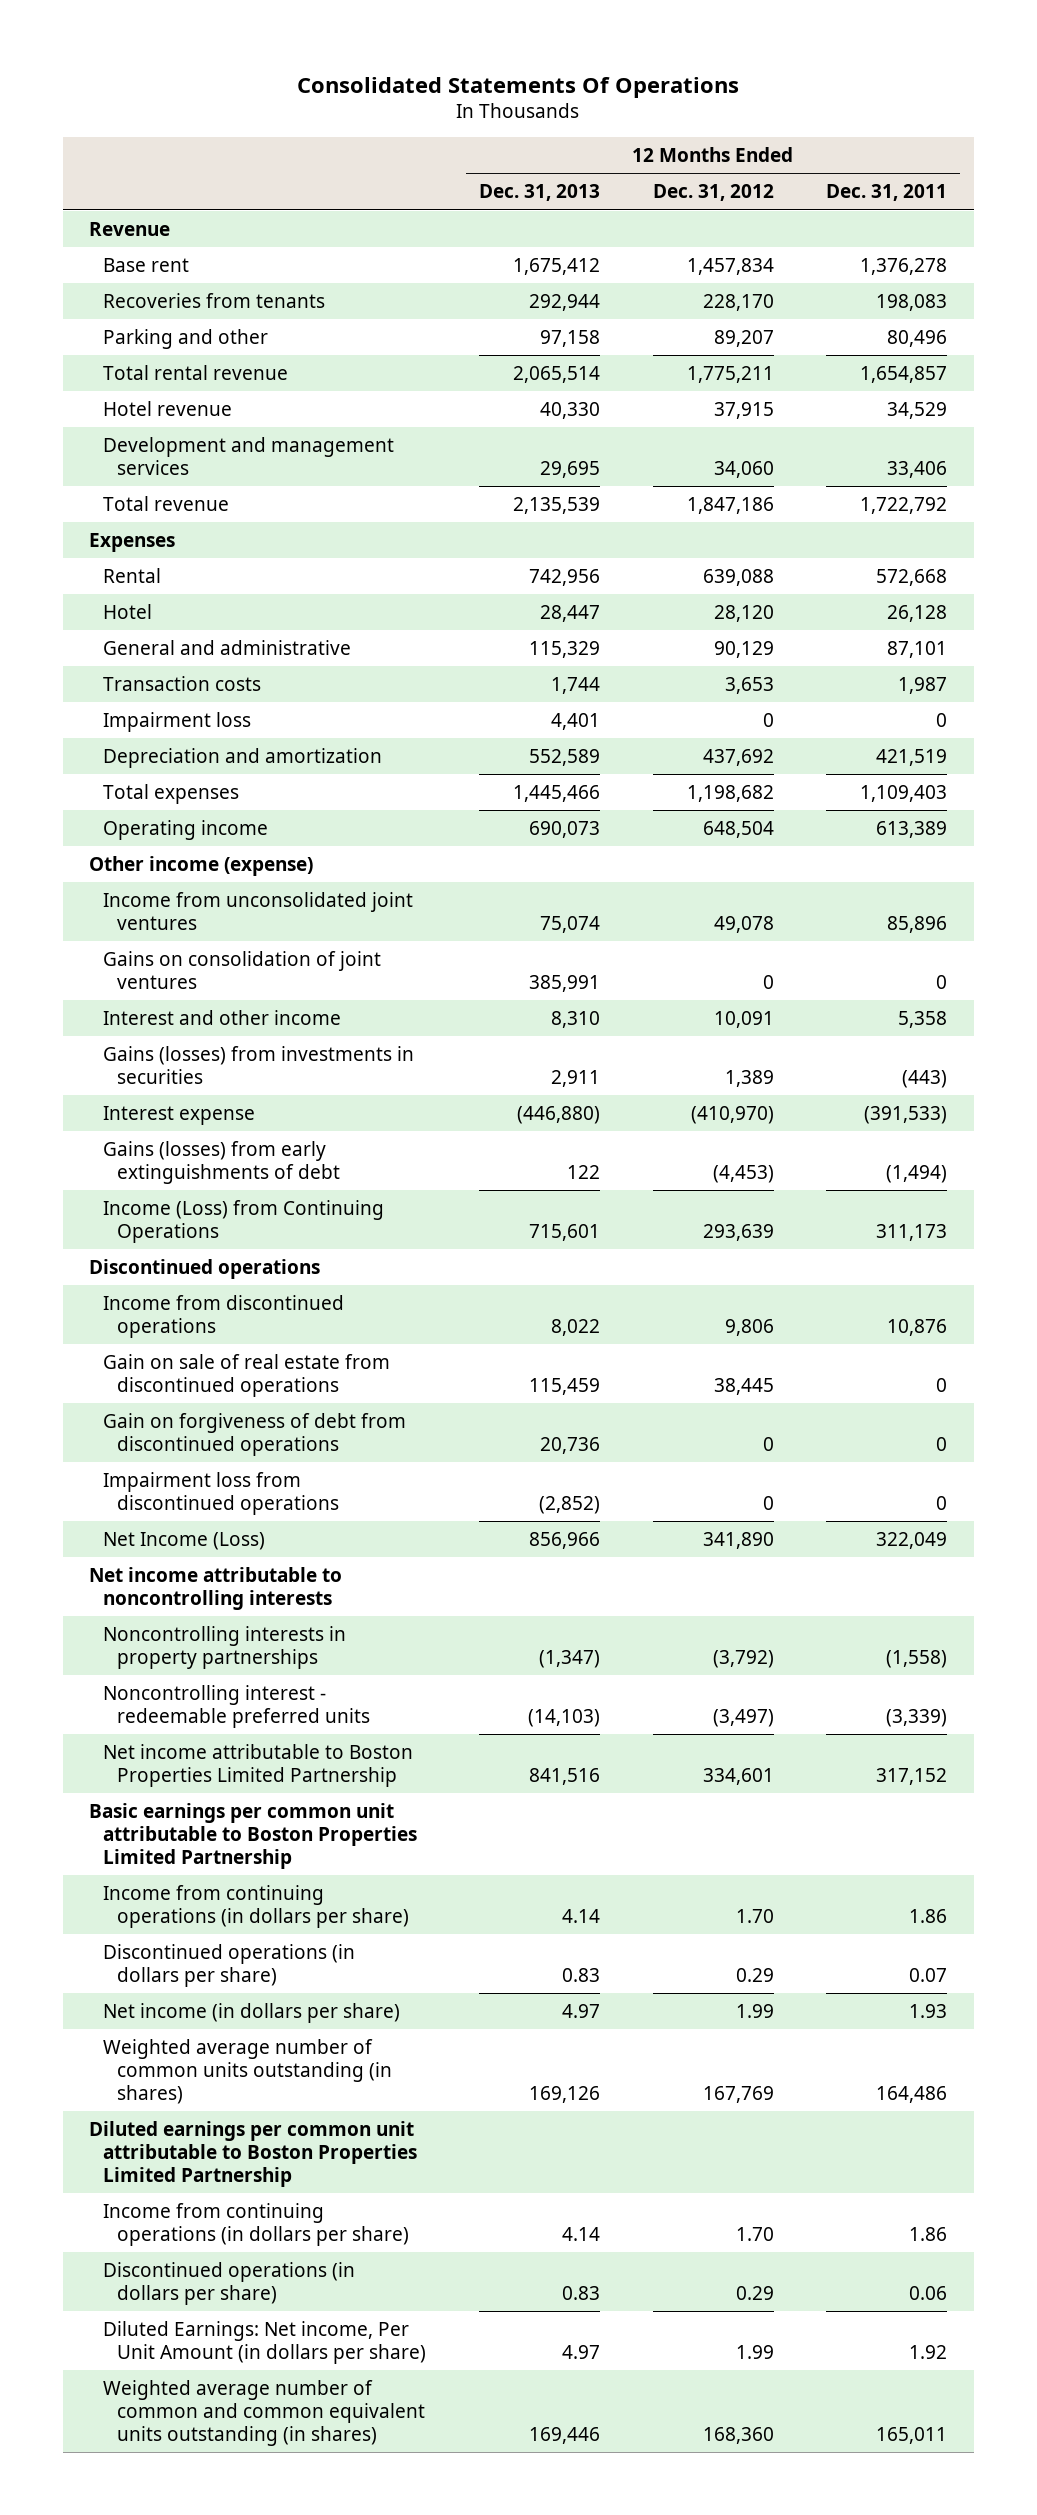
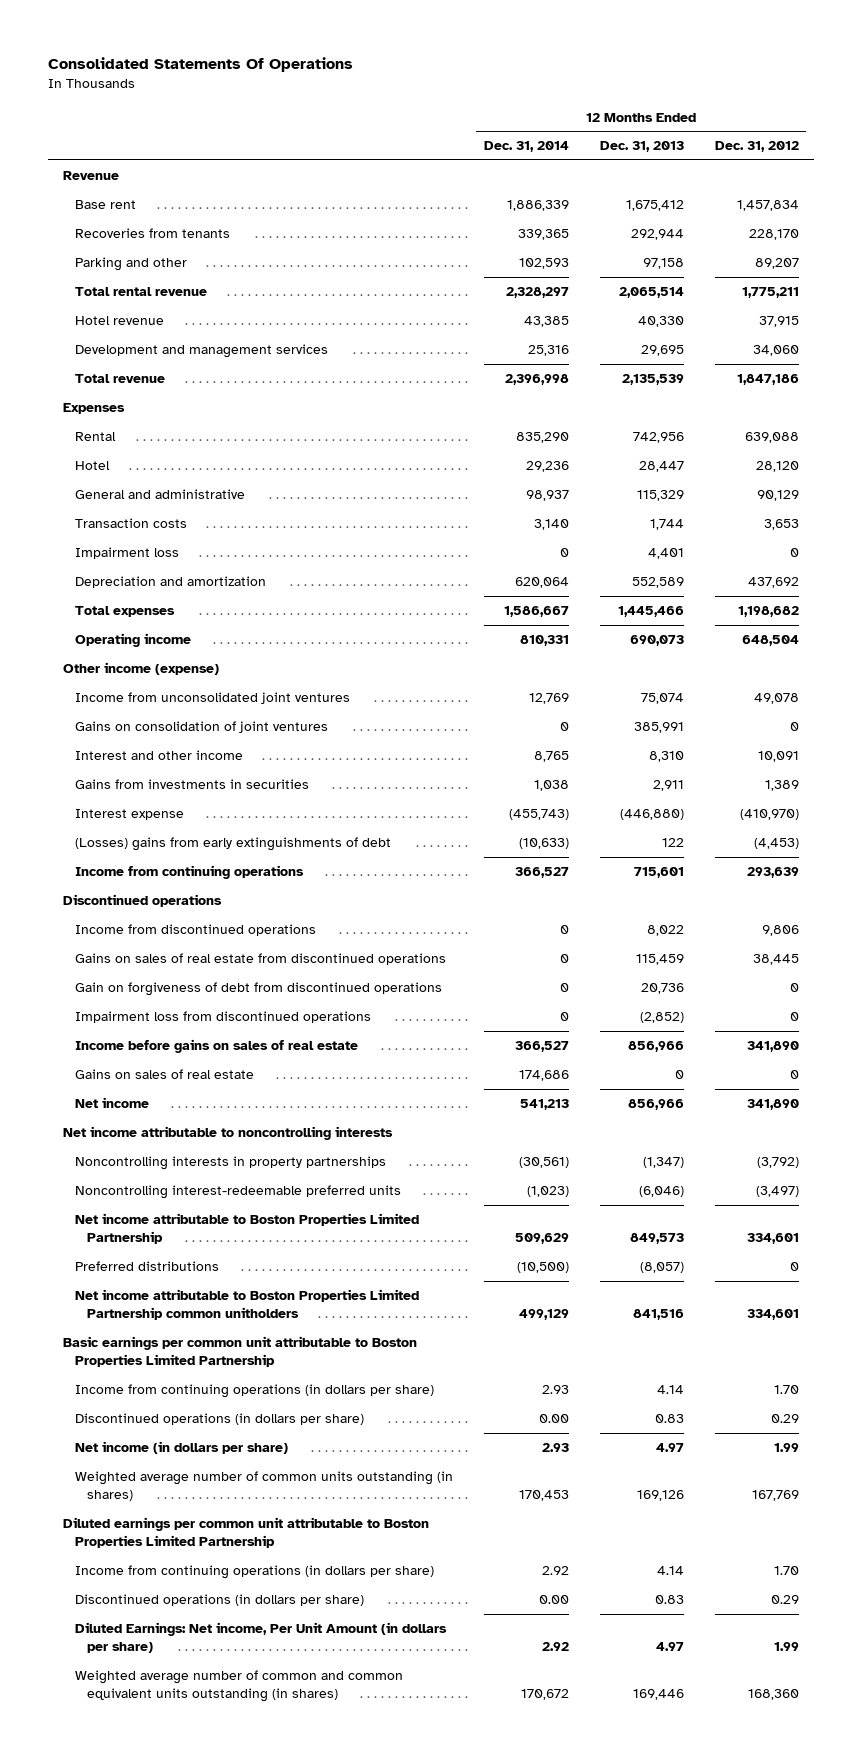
- | 12 Months Ended Dec. 31, 2013 | 12 Months Ended Dec. 31, 2012 | 12 Months Ended Dec. 31, 2011
+ | 12 Months Ended Dec. 31, 2014 | 12 Months Ended Dec. 31, 2013 | 12 Months Ended Dec. 31, 2012
- Gains (losses) from investments in securities | 2,911 | 1,389 | (443)
+ Gains from investments in securities | 1,038 | 2,911 | 1,389
- Gains (losses) from early extinguishments of debt | 122 | (4,453) | (1,494)
- Income (Loss) from Continuing Operations | 715,601 | 293,639 | 311,173
+ (Losses) gains from early extinguishments of debt | (10,633) | 122 | (4,453)
+ Income from continuing operations | 366,527 | 715,601 | 293,639
- Gain on sale of real estate from discontinued operations | 115,459 | 38,445 | 0
+ Gains on sales of real estate from discontinued operations | 0 | 115,459 | 38,445
- Net Income (Loss) | 856,966 | 341,890 | 322,049
+ Income before gains on sales of real estate | 366,527 | 856,966 | 341,890
+ Gains on sales of real estate | 174,686 | 0 | 0
+ Net income | 541,213 | 856,966 | 341,890
- Noncontrolling interest - redeemable preferred units | (14,103) | (3,497) | (3,339)
- Net income attributable to Boston Properties Limited Partnership | 841,516 | 334,601 | 317,152
+ Noncontrolling interest-redeemable preferred units | (1,023) | (6,046) | (3,497)
+ Net income attributable to Boston Properties Limited Partnership | 509,629 | 849,573 | 334,601
+ Preferred distributions | (10,500) | (8,057) | 0
+ Net income attributable to Boston Properties Limited Partnership common unitholders | 499,129 | 841,516 | 334,601

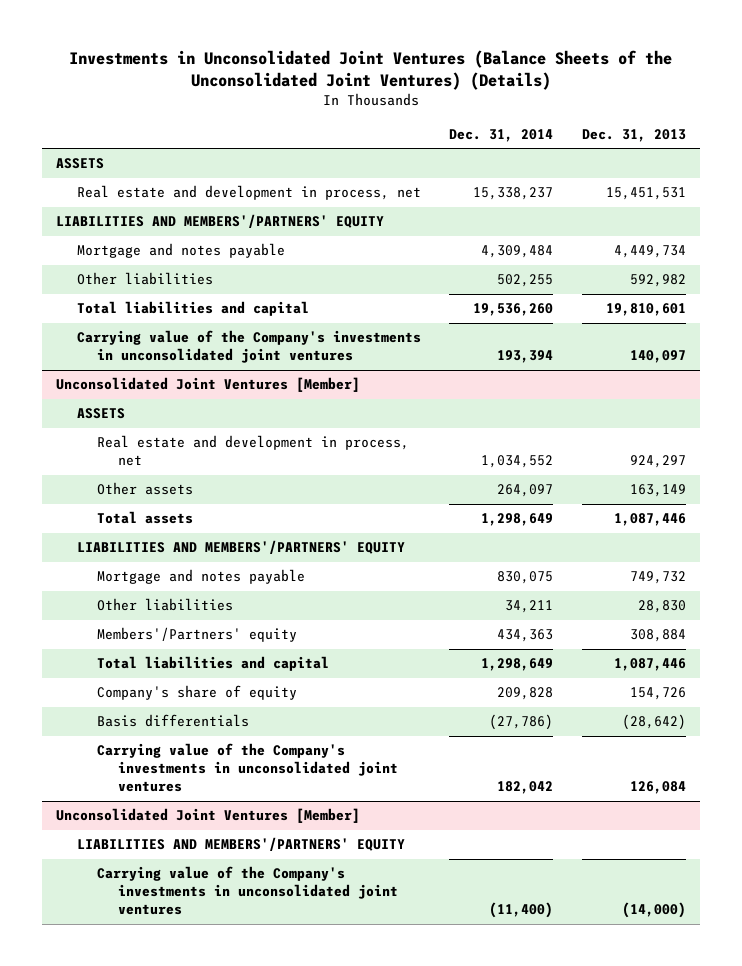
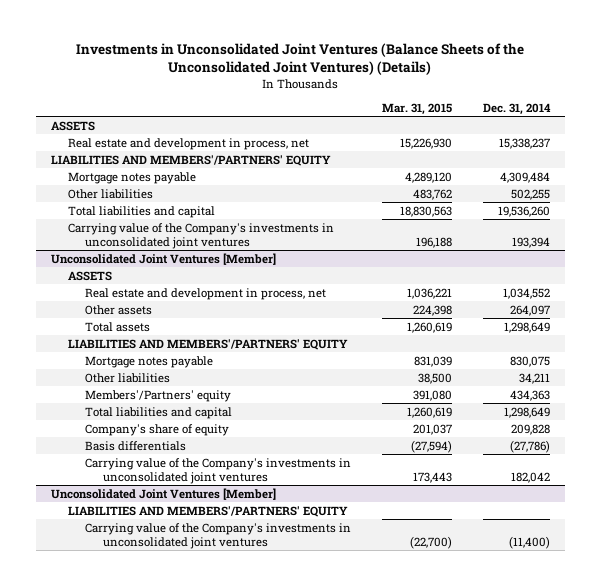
- | Dec. 31, 2014 | Dec. 31, 2013
+ | Mar. 31, 2015 | Dec. 31, 2014
- Mortgage and notes payable | 4,309,484 | 4,449,734
+ Mortgage notes payable | 4,289,120 | 4,309,484
@ Unconsolidated Joint Ventures [Member]
- Mortgage and notes payable | 830,075 | 749,732
+ Mortgage notes payable | 831,039 | 830,075

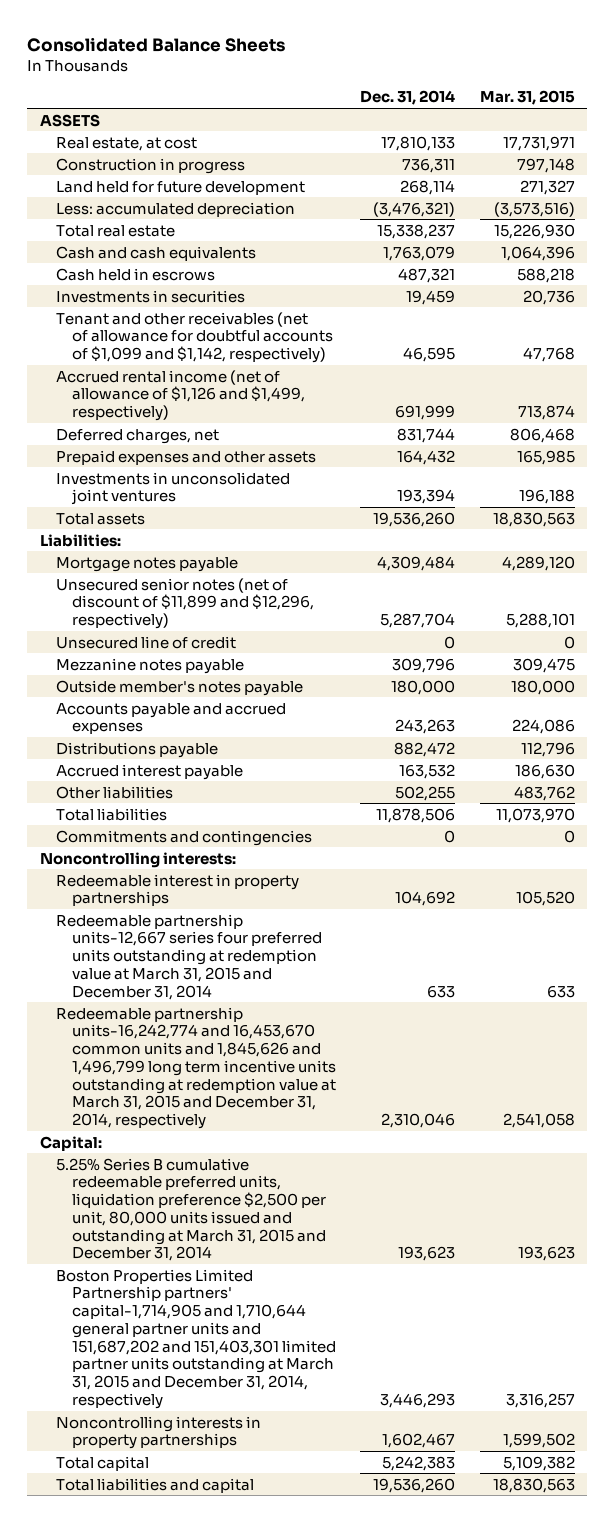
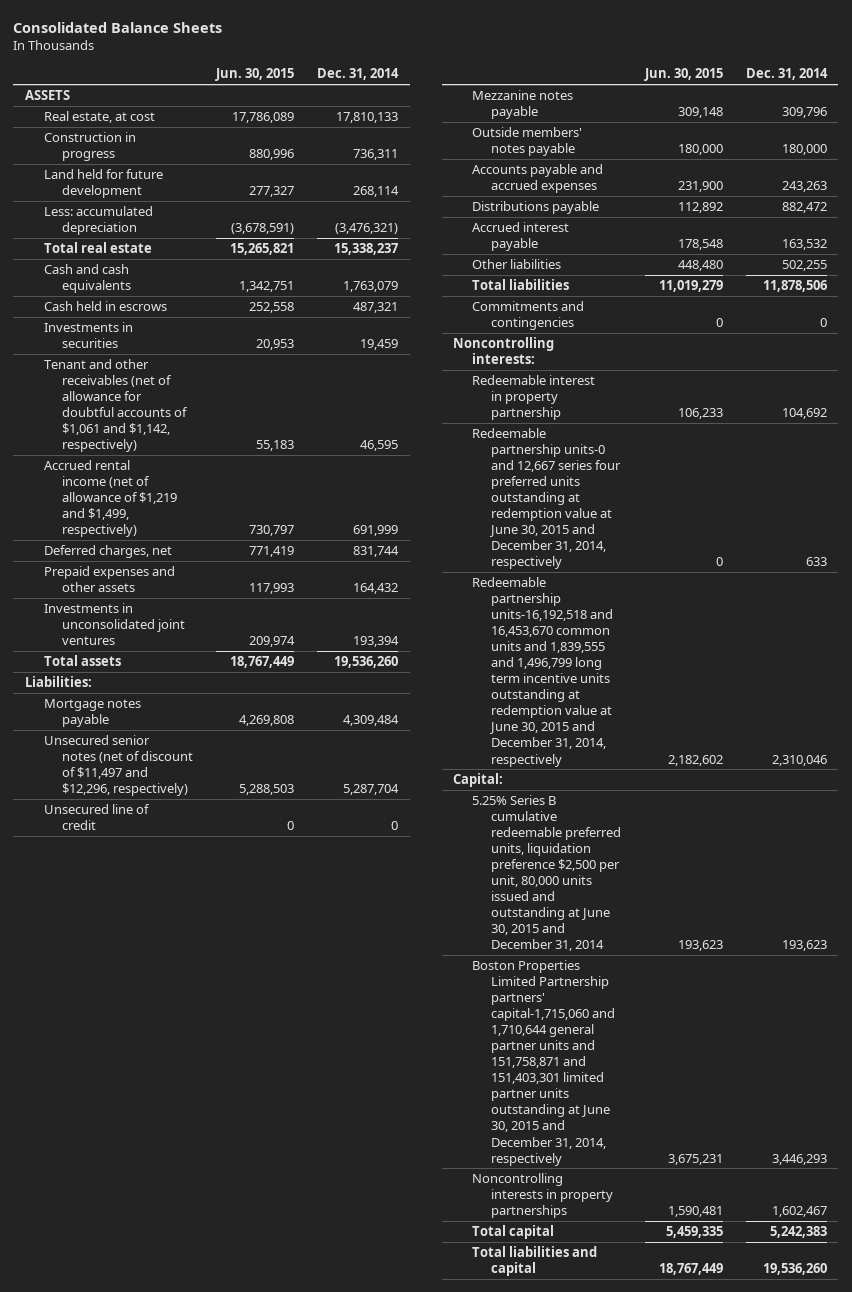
- | Dec. 31, 2014 | Mar. 31, 2015
+ | Jun. 30, 2015 | Dec. 31, 2014
- Tenant and other receivables (net of allowance for doubtful accounts of $1,099 and $1,142, respectively) | 46,595 | 47,768
- Accrued rental income (net of allowance of $1,126 and $1,499, respectively) | 691,999 | 713,874
+ Tenant and other receivables (net of allowance for doubtful accounts of $1,061 and $1,142, respectively) | 55,183 | 46,595
+ Accrued rental income (net of allowance of $1,219 and $1,499, respectively) | 730,797 | 691,999
- Unsecured senior notes (net of discount of $11,899 and $12,296, respectively) | 5,287,704 | 5,288,101
+ Unsecured senior notes (net of discount of $11,497 and $12,296, respectively) | 5,288,503 | 5,287,704
- Outside member's notes payable | 180,000 | 180,000
+ Outside members' notes payable | 180,000 | 180,000
- Redeemable interest in property partnerships | 104,692 | 105,520
- Redeemable partnership units-12,667 series four preferred units outstanding at redemption value at March 31, 2015 and December 31, 2014 | 633 | 633
- Redeemable partnership units-16,242,774 and 16,453,670 common units and 1,845,626 and 1,496,799 long term incentive units outstanding at redemption value at March 31, 2015 and December 31, 2014, respectively | 2,310,046 | 2,541,058
+ Redeemable interest in property partnership | 106,233 | 104,692
+ Redeemable partnership units-0 and 12,667 series four preferred units outstanding at redemption value at June 30, 2015 and December 31, 2014, respectively | 0 | 633
+ Redeemable partnership units-16,192,518 and 16,453,670 common units and 1,839,555 and 1,496,799 long term incentive units outstanding at redemption value at June 30, 2015 and December 31, 2014, respectively | 2,182,602 | 2,310,046
- 5.25% Series B cumulative redeemable preferred units, liquidation preference $2,500 per unit, 80,000 units issued and outstanding at March 31, 2015 and December 31, 2014 | 193,623 | 193,623
- Boston Properties Limited Partnership partners' capital-1,714,905 and 1,710,644 general partner units and 151,687,202 and 151,403,301 limited partner units outstanding at March 31, 2015 and December 31, 2014, respectively | 3,446,293 | 3,316,257
+ 5.25% Series B cumulative redeemable preferred units, liquidation preference $2,500 per unit, 80,000 units issued and outstanding at June 30, 2015 and December 31, 2014 | 193,623 | 193,623
+ Boston Properties Limited Partnership partners' capital-1,715,060 and 1,710,644 general partner units and 151,758,871 and 151,403,301 limited partner units outstanding at June 30, 2015 and December 31, 2014, respectively | 3,675,231 | 3,446,293

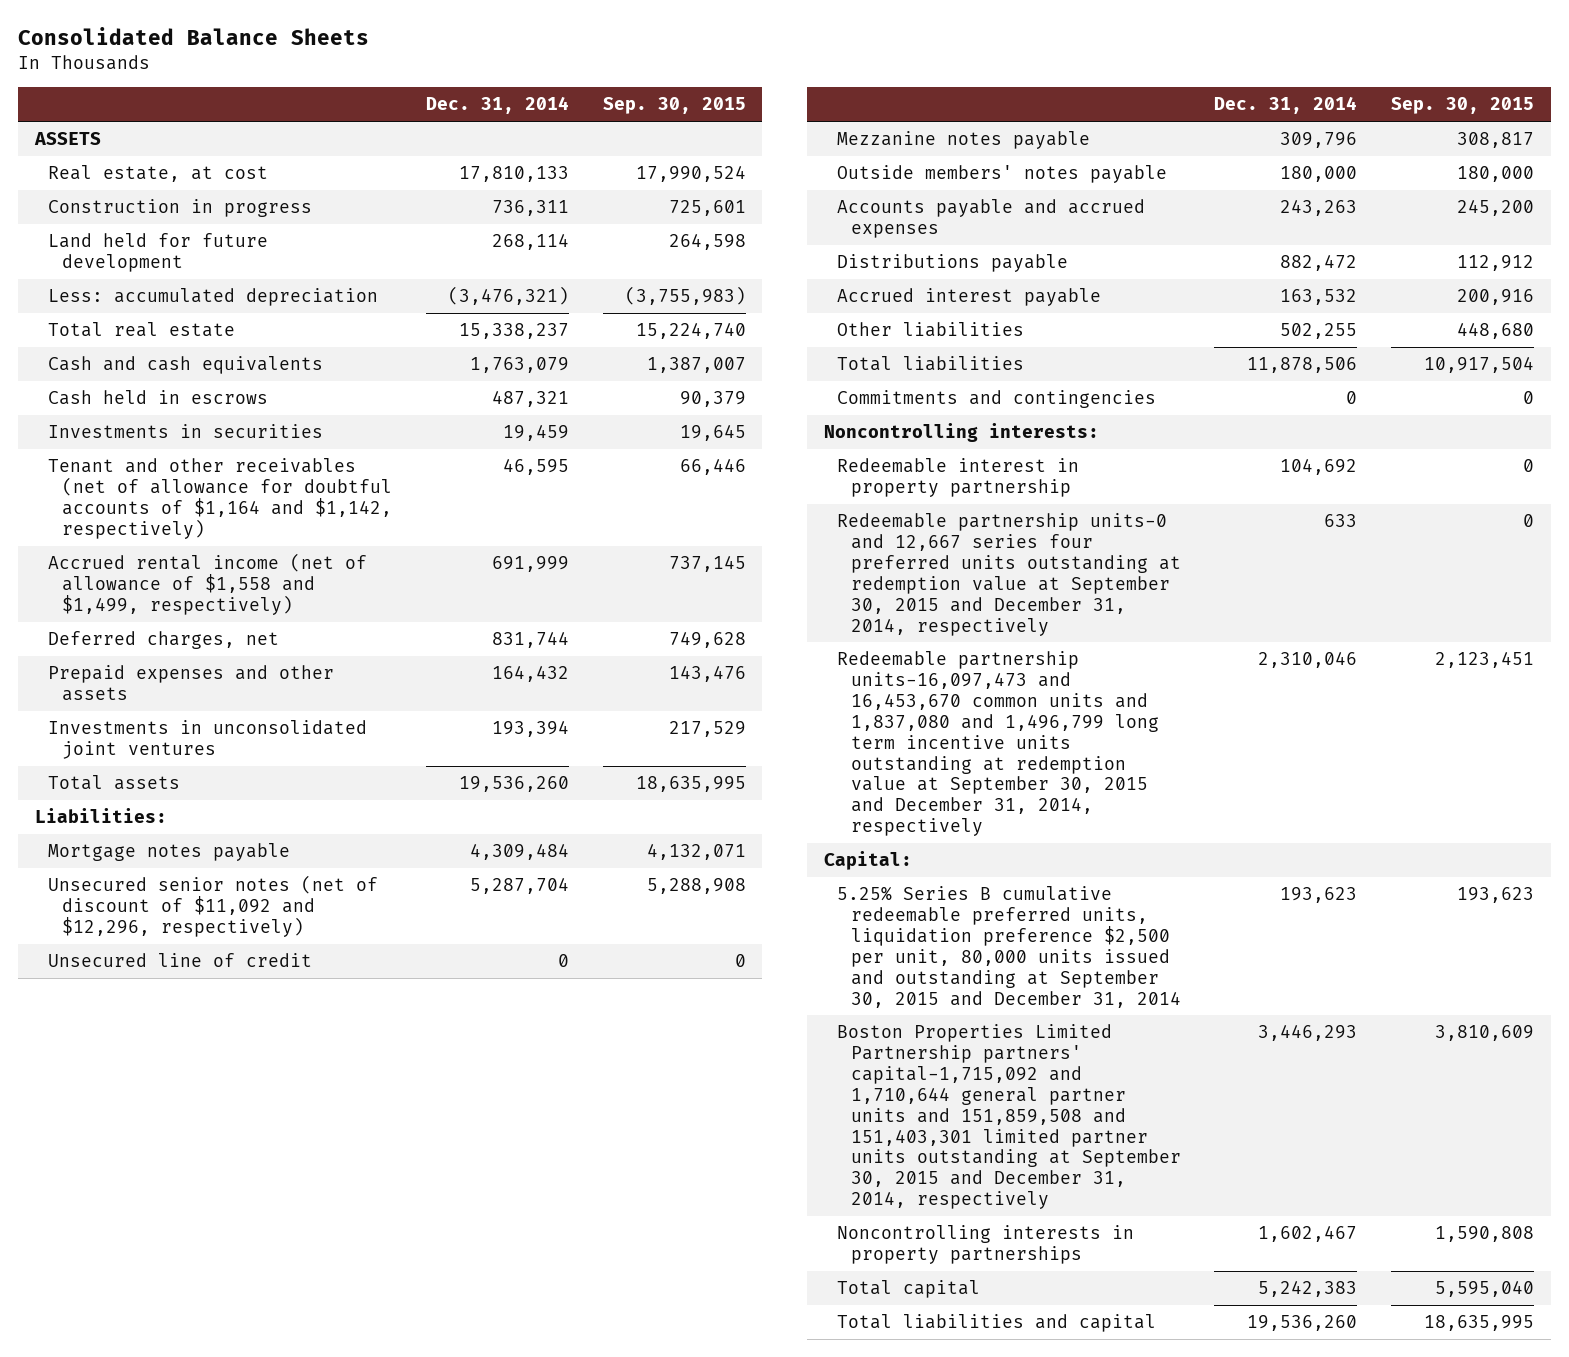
- | Jun. 30, 2015 | Dec. 31, 2014
+ | Dec. 31, 2014 | Sep. 30, 2015
- Tenant and other receivables (net of allowance for doubtful accounts of $1,061 and $1,142, respectively) | 55,183 | 46,595
- Accrued rental income (net of allowance of $1,219 and $1,499, respectively) | 730,797 | 691,999
+ Tenant and other receivables (net of allowance for doubtful accounts of $1,164 and $1,142, respectively) | 46,595 | 66,446
+ Accrued rental income (net of allowance of $1,558 and $1,499, respectively) | 691,999 | 737,145
- Unsecured senior notes (net of discount of $11,497 and $12,296, respectively) | 5,288,503 | 5,287,704
+ Unsecured senior notes (net of discount of $11,092 and $12,296, respectively) | 5,287,704 | 5,288,908
- Redeemable partnership units-0 and 12,667 series four preferred units outstanding at redemption value at June 30, 2015 and December 31, 2014, respectively | 0 | 633
- Redeemable partnership units-16,192,518 and 16,453,670 common units and 1,839,555 and 1,496,799 long term incentive units outstanding at redemption value at June 30, 2015 and December 31, 2014, respectively | 2,182,602 | 2,310,046
+ Redeemable partnership units-0 and 12,667 series four preferred units outstanding at redemption value at September 30, 2015 and December 31, 2014, respectively | 633 | 0
+ Redeemable partnership units-16,097,473 and 16,453,670 common units and 1,837,080 and 1,496,799 long term incentive units outstanding at redemption value at September 30, 2015 and December 31, 2014, respectively | 2,310,046 | 2,123,451
- 5.25% Series B cumulative redeemable preferred units, liquidation preference $2,500 per unit, 80,000 units issued and outstanding at June 30, 2015 and December 31, 2014 | 193,623 | 193,623
- Boston Properties Limited Partnership partners' capital-1,715,060 and 1,710,644 general partner units and 151,758,871 and 151,403,301 limited partner units outstanding at June 30, 2015 and December 31, 2014, respectively | 3,675,231 | 3,446,293
+ 5.25% Series B cumulative redeemable preferred units, liquidation preference $2,500 per unit, 80,000 units issued and outstanding at September 30, 2015 and December 31, 2014 | 193,623 | 193,623
+ Boston Properties Limited Partnership partners' capital-1,715,092 and 1,710,644 general partner units and 151,859,508 and 151,403,301 limited partner units outstanding at September 30, 2015 and December 31, 2014, respectively | 3,446,293 | 3,810,609

